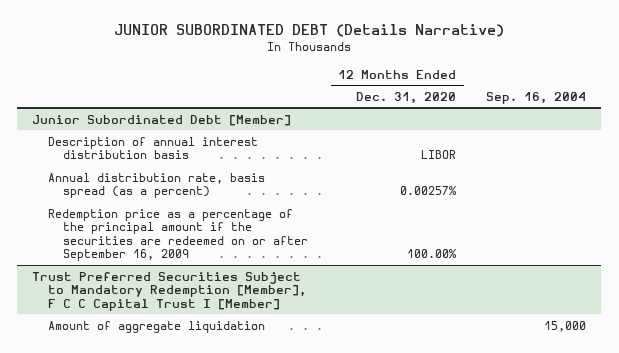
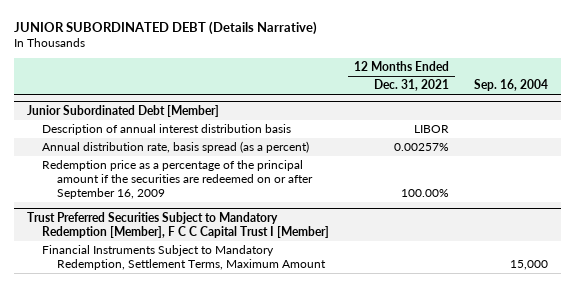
- | 12 Months Ended Dec. 31, 2020 | Sep. 16, 2004
+ | 12 Months Ended Dec. 31, 2021 | Sep. 16, 2004
@ Trust Preferred Securities Subject to Mandatory Redemption [Member], F C C Capital Trust I [Member]
- Amount of aggregate liquidation | | 15,000
+ Financial Instruments Subject to Mandatory Redemption, Settlement Terms, Maximum Amount | | 15,000

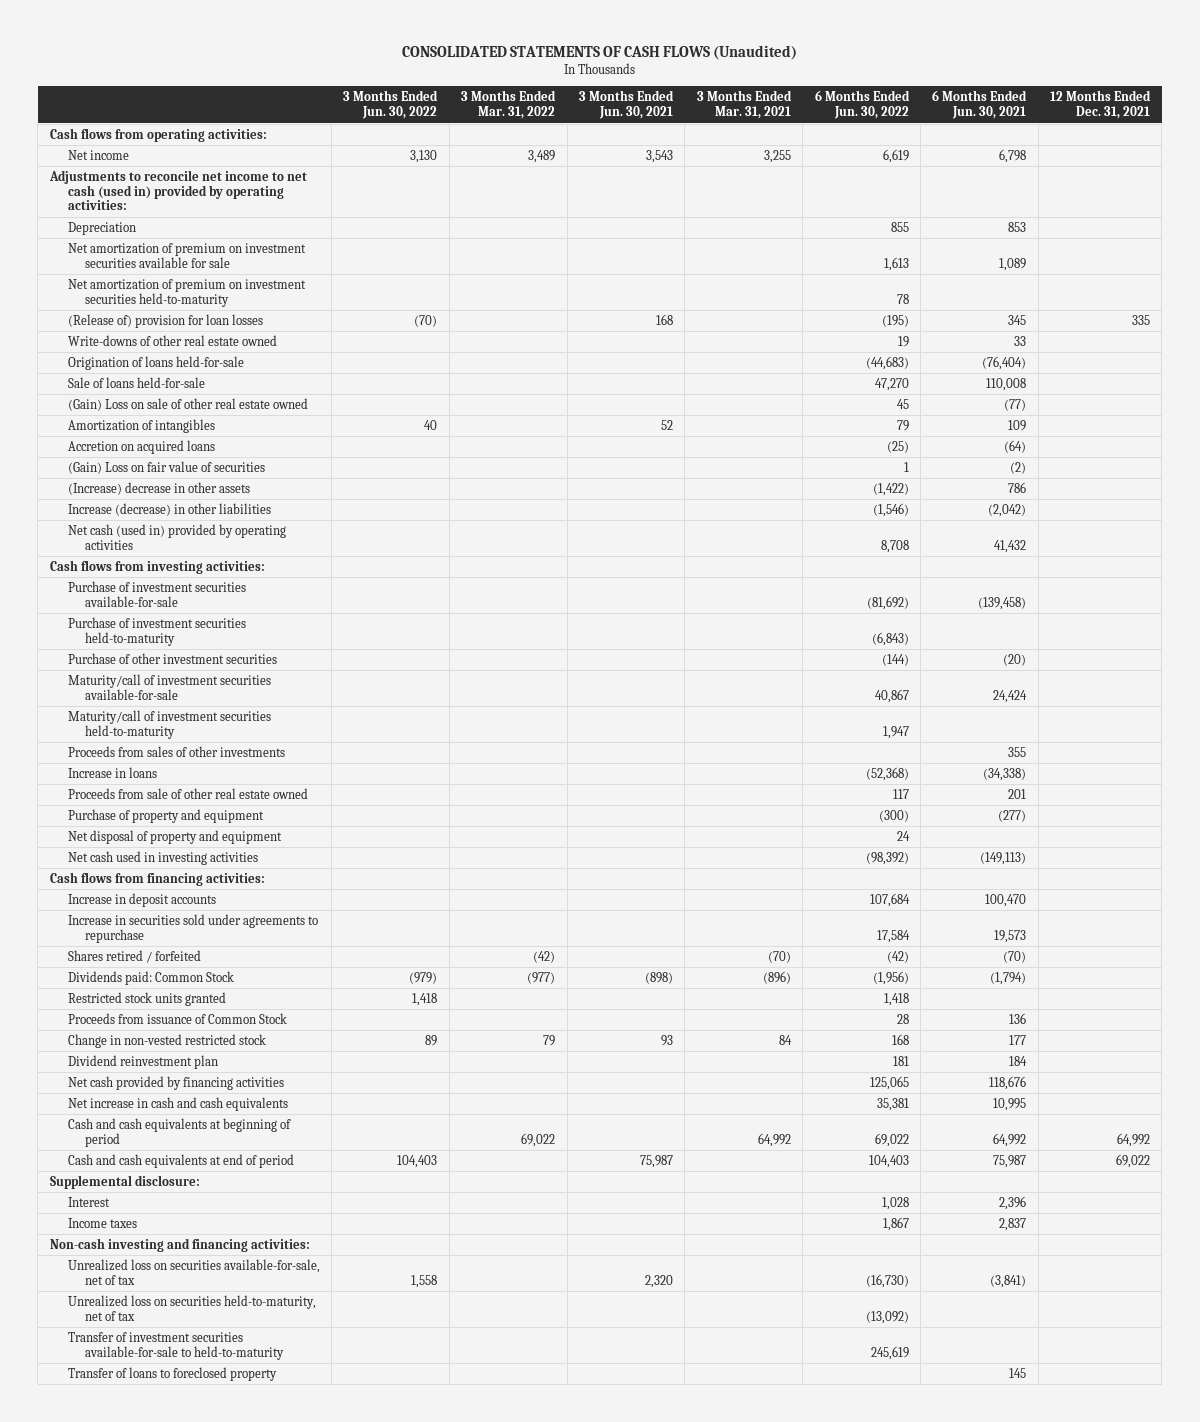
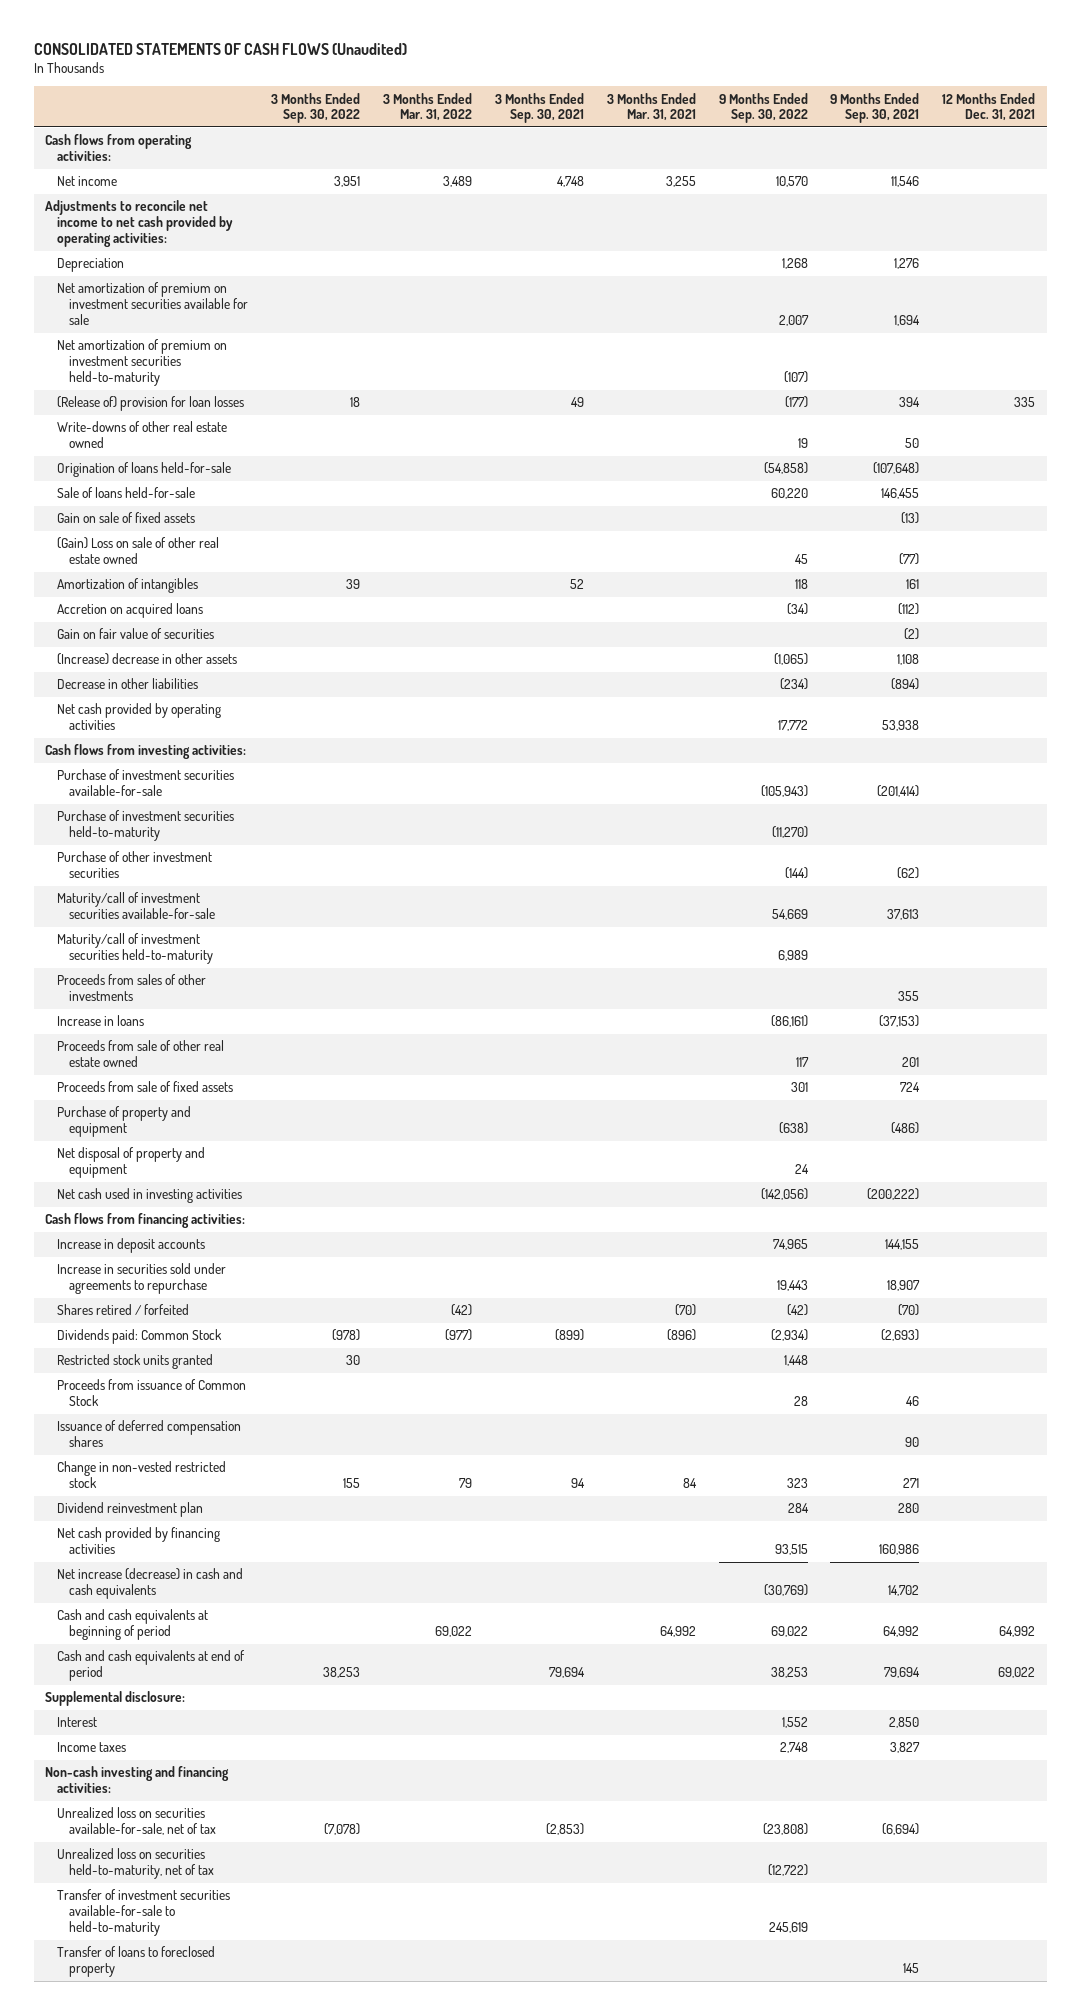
- | 3 Months Ended Jun. 30, 2022 | 3 Months Ended Mar. 31, 2022 | 3 Months Ended Jun. 30, 2021 | 3 Months Ended Mar. 31, 2021 | 6 Months Ended Jun. 30, 2022 | 6 Months Ended Jun. 30, 2021 | 12 Months Ended Dec. 31, 2021
+ | 3 Months Ended Sep. 30, 2022 | 3 Months Ended Mar. 31, 2022 | 3 Months Ended Sep. 30, 2021 | 3 Months Ended Mar. 31, 2021 | 9 Months Ended Sep. 30, 2022 | 9 Months Ended Sep. 30, 2021 | 12 Months Ended Dec. 31, 2021
- Adjustments to reconcile net income to net cash (used in) provided by operating activities:
+ Adjustments to reconcile net income to net cash provided by operating activities:
+ Gain on sale of fixed assets | | | | | | (13) |
- (Gain) Loss on fair value of securities | | | | | 1 | (2) |
+ Gain on fair value of securities | | | | | | (2) |
- Increase (decrease) in other liabilities | | | | | (1,546) | (2,042) |
- Net cash (used in) provided by operating activities | | | | | 8,708 | 41,432 |
+ Decrease in other liabilities | | | | | (234) | (894) |
+ Net cash provided by operating activities | | | | | 17,772 | 53,938 |
+ Proceeds from sale of fixed assets | | | | | 301 | 724 |
+ Issuance of deferred compensation shares | | | | | | 90 |
- Net increase in cash and cash equivalents | | | | | 35,381 | 10,995 |
+ Net increase (decrease) in cash and cash equivalents | | | | | (30,769) | 14,702 |

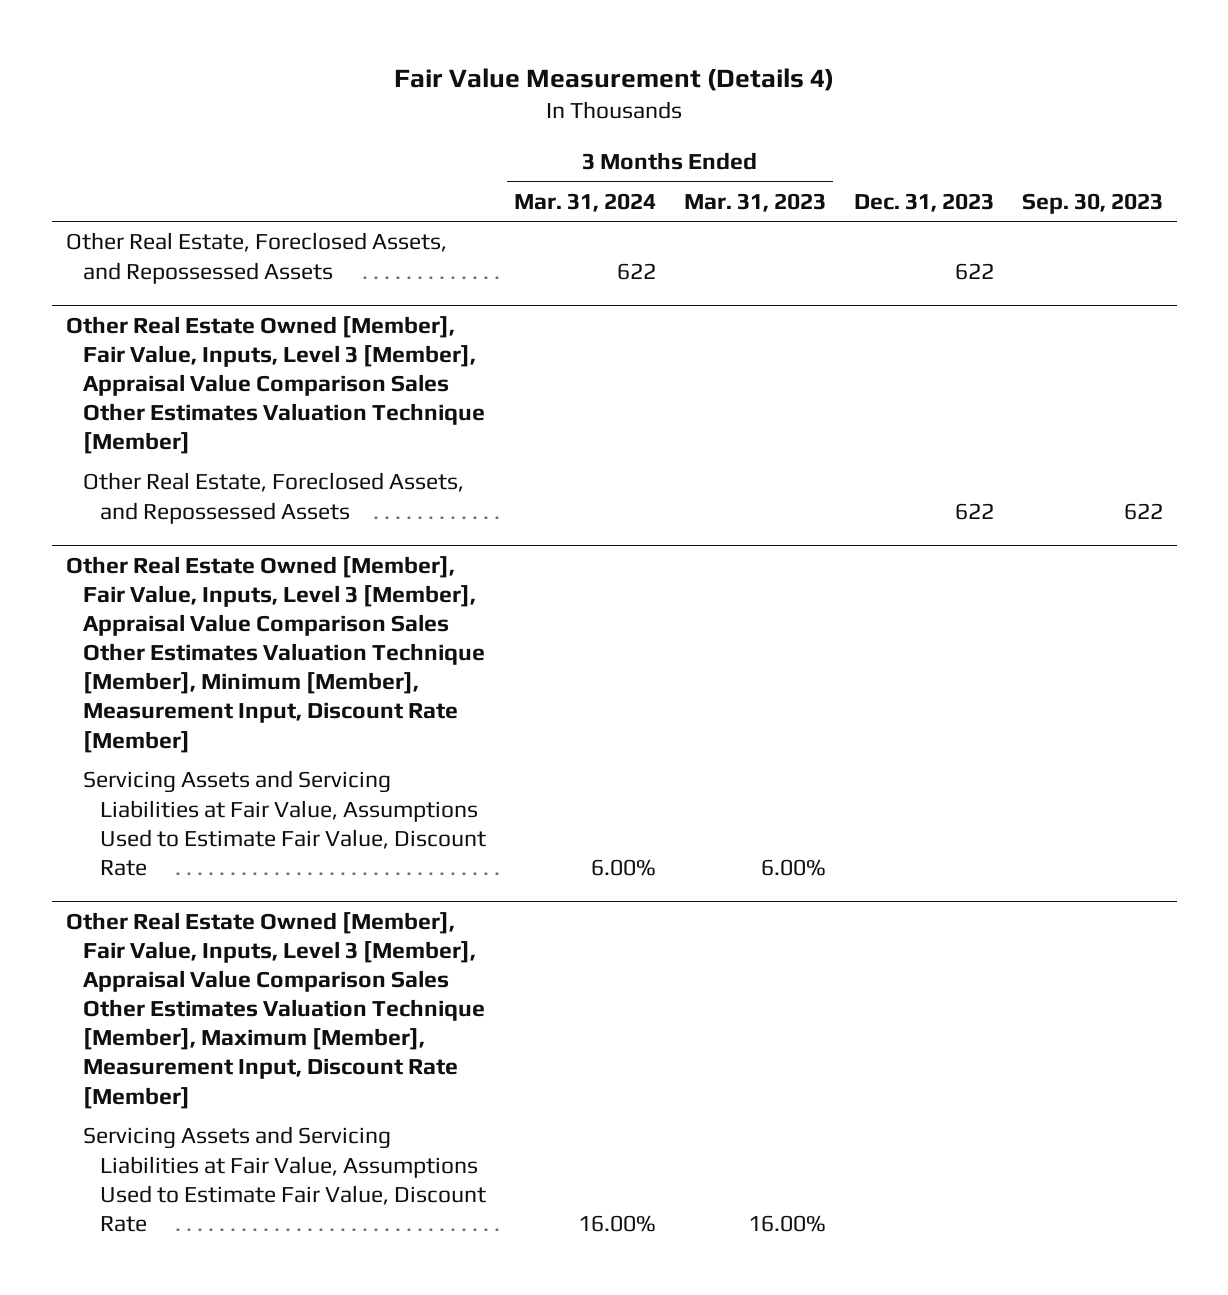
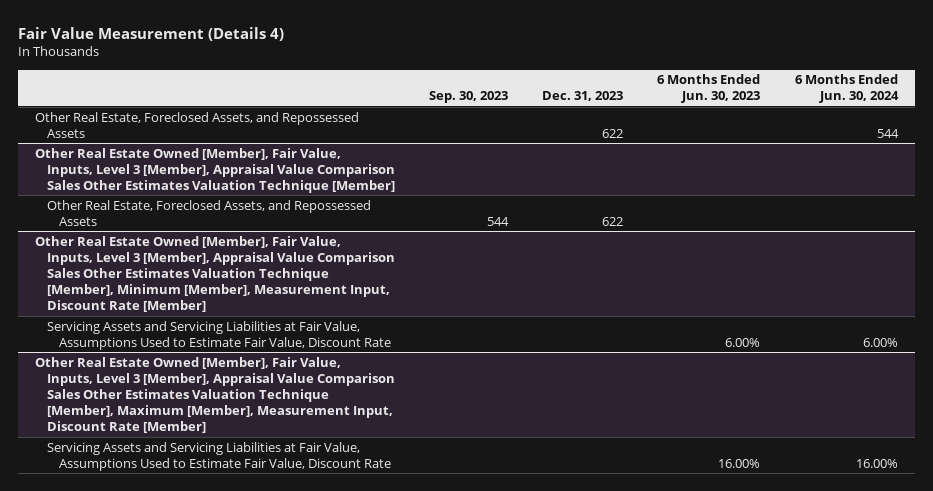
- | 3 Months Ended Mar. 31, 2024 | 3 Months Ended Mar. 31, 2023 | Dec. 31, 2023 | Sep. 30, 2023
+ | Sep. 30, 2023 | Dec. 31, 2023 | 6 Months Ended Jun. 30, 2023 | 6 Months Ended Jun. 30, 2024
@ Other Real Estate Owned [Member], Fair Value, Inputs, Level 3 [Member], Appraisal Value Comparison Sales Other Estimates Valuation Technique [Member]
- Other Real Estate, Foreclosed Assets, and Repossessed Assets | | | 622 | 622
+ Other Real Estate, Foreclosed Assets, and Repossessed Assets | 544 | 622 | |

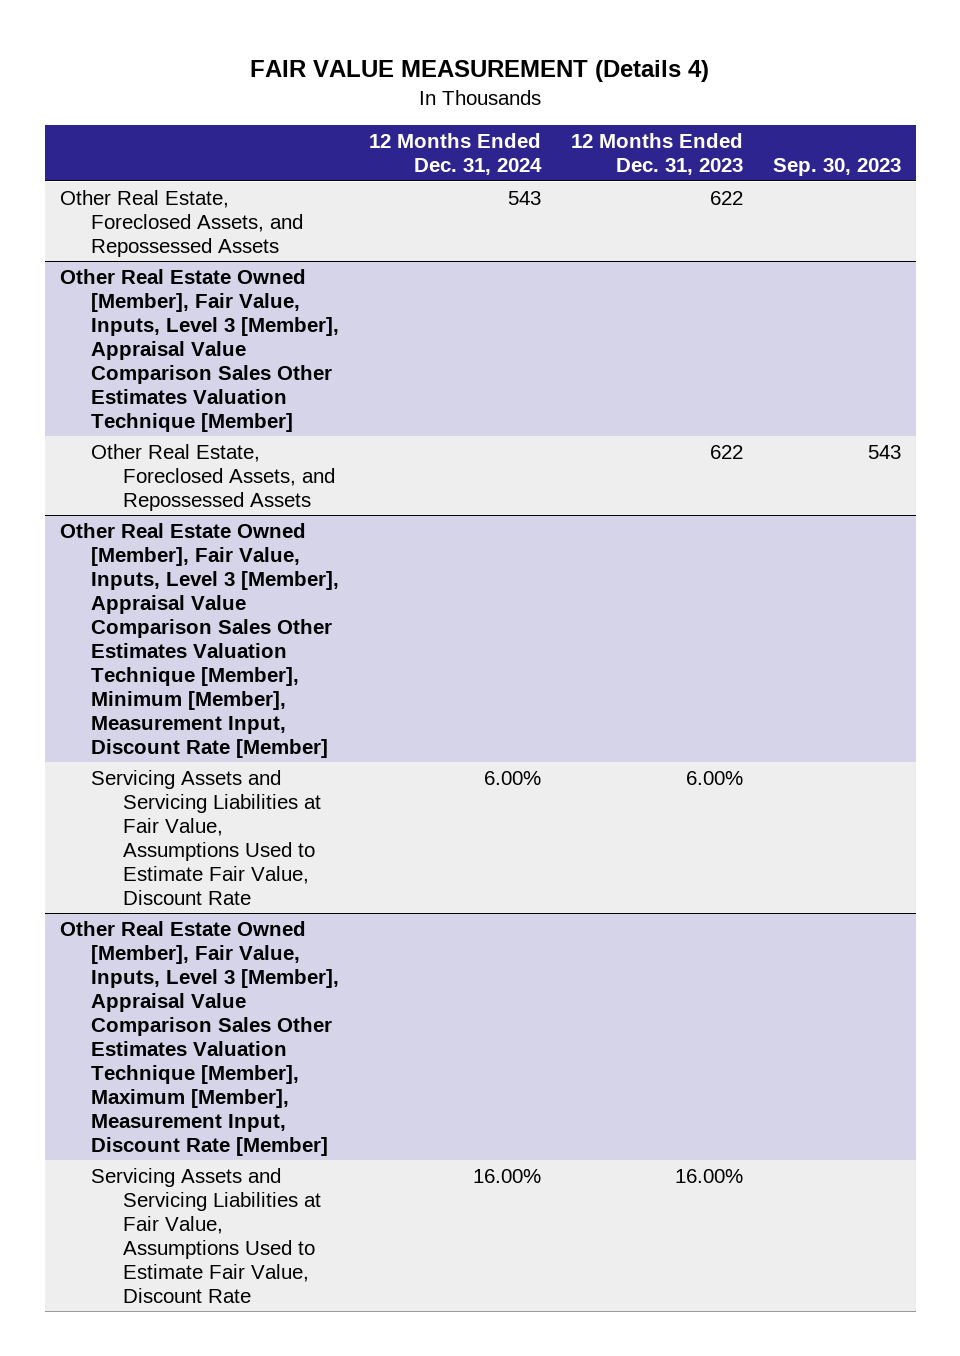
- Fair Value Measurement (Details 4)
+ FAIR VALUE MEASUREMENT (Details 4)
- | Sep. 30, 2023 | Dec. 31, 2023 | 6 Months Ended Jun. 30, 2023 | 6 Months Ended Jun. 30, 2024
+ | 12 Months Ended Dec. 31, 2024 | 12 Months Ended Dec. 31, 2023 | Sep. 30, 2023
@ Other Real Estate Owned [Member], Fair Value, Inputs, Level 3 [Member], Appraisal Value Comparison Sales Other Estimates Valuation Technique [Member]
- Other Real Estate, Foreclosed Assets, and Repossessed Assets | 544 | 622 | |
+ Other Real Estate, Foreclosed Assets, and Repossessed Assets | | 622 | 543

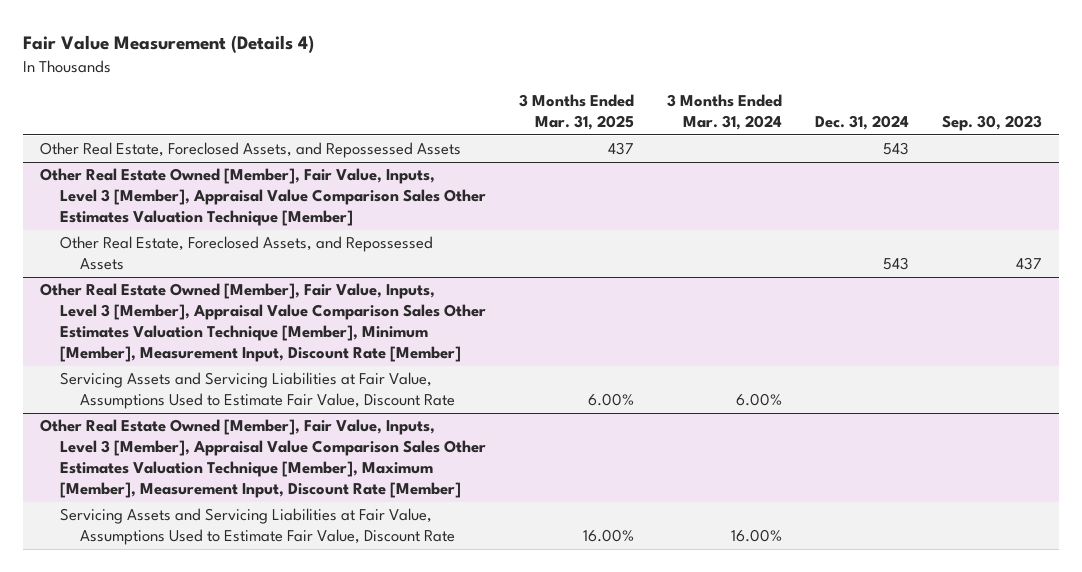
- FAIR VALUE MEASUREMENT (Details 4)
+ Fair Value Measurement (Details 4)
- | 12 Months Ended Dec. 31, 2024 | 12 Months Ended Dec. 31, 2023 | Sep. 30, 2023
+ | 3 Months Ended Mar. 31, 2025 | 3 Months Ended Mar. 31, 2024 | Dec. 31, 2024 | Sep. 30, 2023
@ Other Real Estate Owned [Member], Fair Value, Inputs, Level 3 [Member], Appraisal Value Comparison Sales Other Estimates Valuation Technique [Member]
- Other Real Estate, Foreclosed Assets, and Repossessed Assets | | 622 | 543
+ Other Real Estate, Foreclosed Assets, and Repossessed Assets | | | 543 | 437

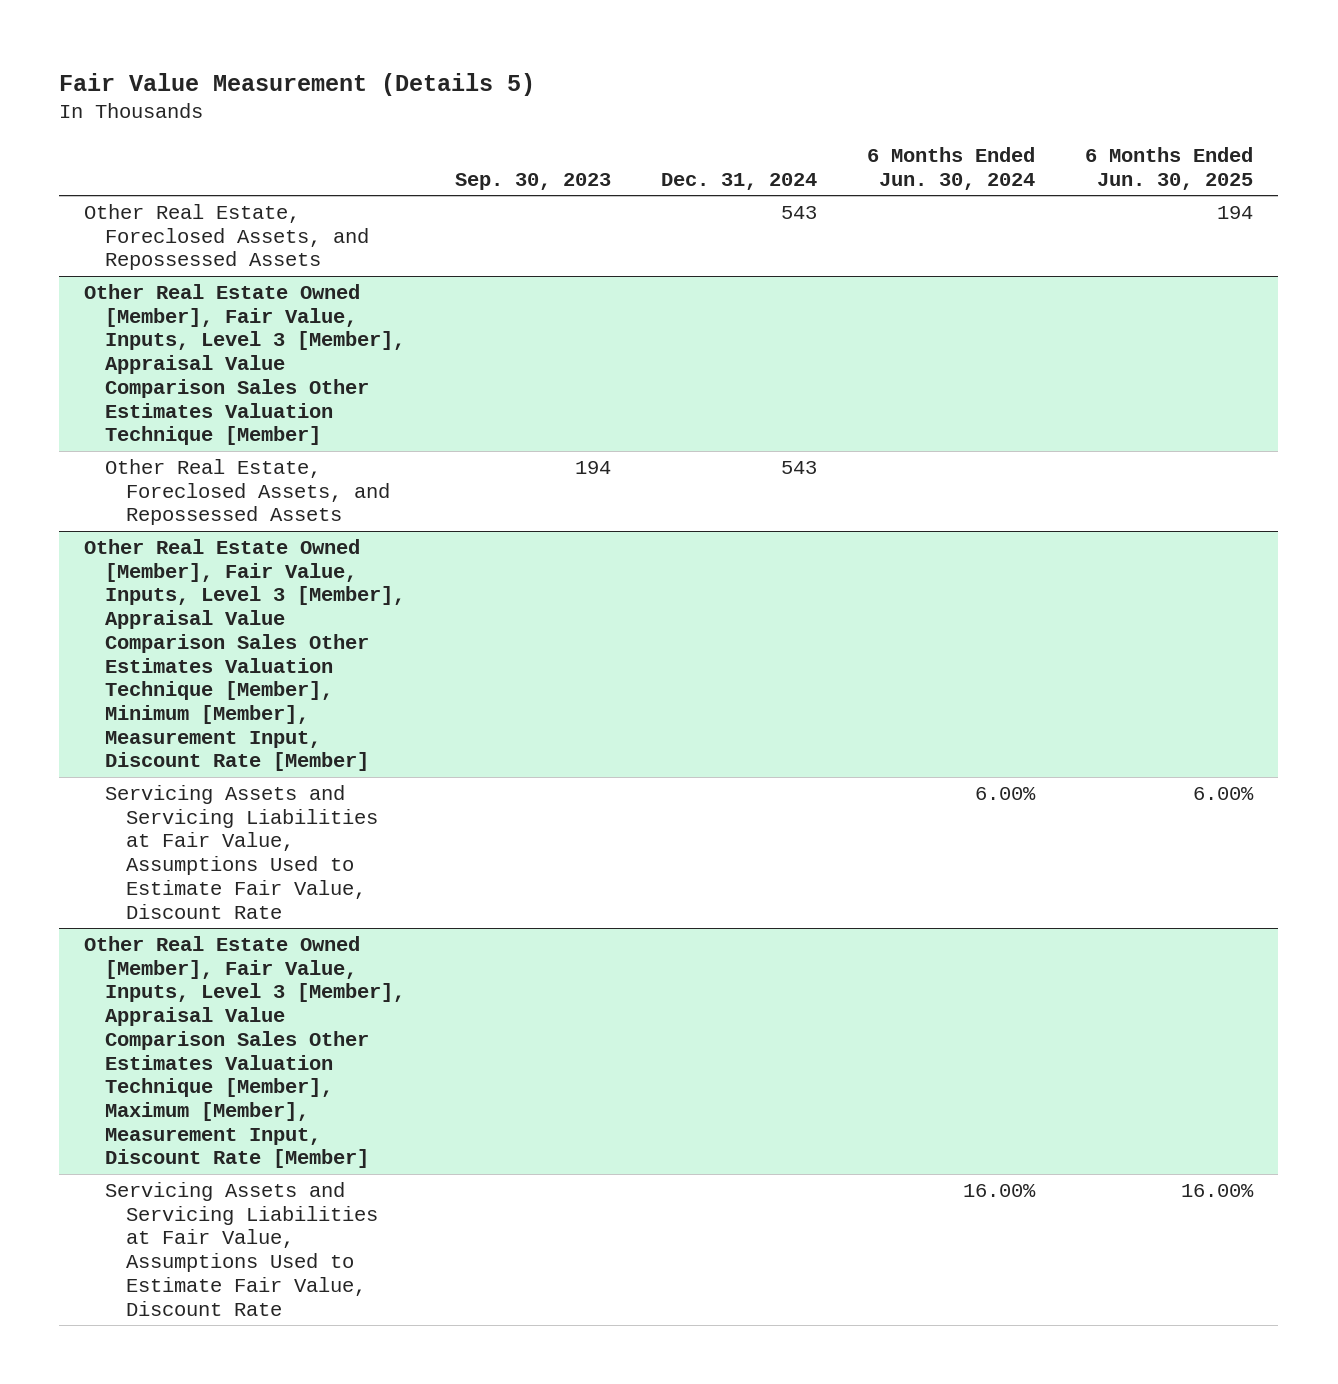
- Fair Value Measurement (Details 4)
+ Fair Value Measurement (Details 5)
- | 3 Months Ended Mar. 31, 2025 | 3 Months Ended Mar. 31, 2024 | Dec. 31, 2024 | Sep. 30, 2023
+ | Sep. 30, 2023 | Dec. 31, 2024 | 6 Months Ended Jun. 30, 2024 | 6 Months Ended Jun. 30, 2025
@ Other Real Estate Owned [Member], Fair Value, Inputs, Level 3 [Member], Appraisal Value Comparison Sales Other Estimates Valuation Technique [Member]
- Other Real Estate, Foreclosed Assets, and Repossessed Assets | | | 543 | 437
+ Other Real Estate, Foreclosed Assets, and Repossessed Assets | 194 | 543 | |

